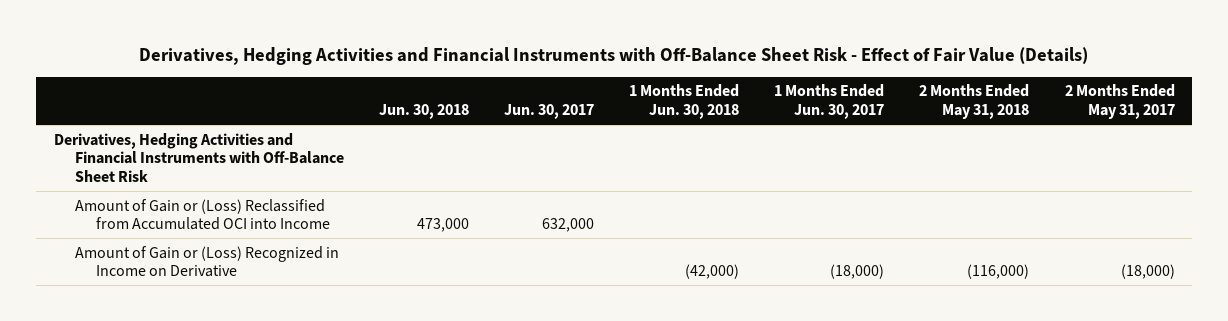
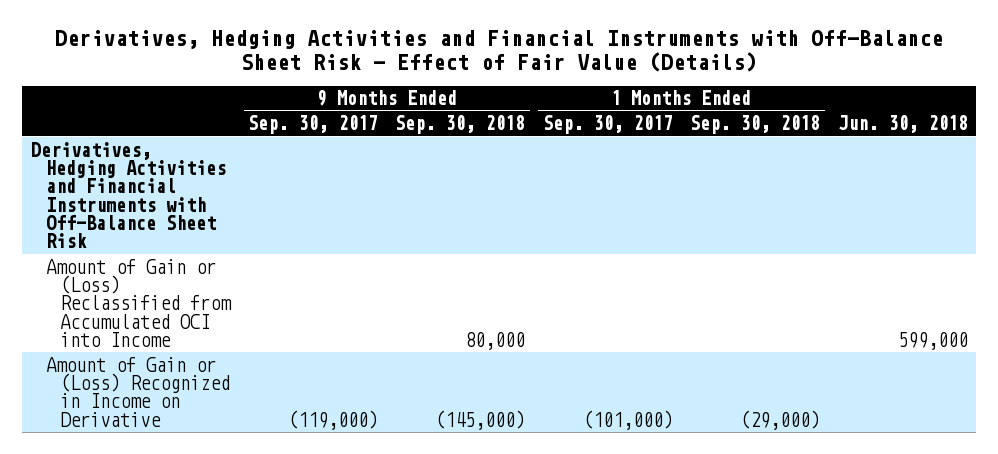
- | Jun. 30, 2018 | Jun. 30, 2017 | 1 Months Ended Jun. 30, 2018 | 1 Months Ended Jun. 30, 2017 | 2 Months Ended May 31, 2018 | 2 Months Ended May 31, 2017
+ | 9 Months Ended Sep. 30, 2017 | 9 Months Ended Sep. 30, 2018 | 1 Months Ended Sep. 30, 2017 | 1 Months Ended Sep. 30, 2018 | Jun. 30, 2018
- Amount of Gain or (Loss) Reclassified from Accumulated OCI into Income | 473,000 | 632,000 | | | |
+ Amount of Gain or (Loss) Reclassified from Accumulated OCI into Income | | 80,000 | | | 599,000

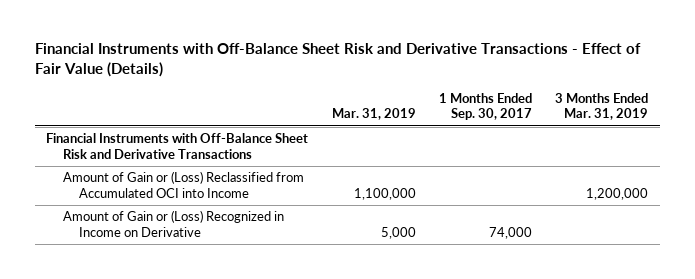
- Derivatives, Hedging Activities and Financial Instruments with Off-Balance Sheet Risk - Effect of Fair Value (Details)
+ Financial Instruments with Off-Balance Sheet Risk and Derivative Transactions - Effect of Fair Value (Details)
- | 9 Months Ended Sep. 30, 2017 | 9 Months Ended Sep. 30, 2018 | 1 Months Ended Sep. 30, 2017 | 1 Months Ended Sep. 30, 2018 | Jun. 30, 2018
+ | Mar. 31, 2019 | 1 Months Ended Sep. 30, 2017 | 3 Months Ended Mar. 31, 2019
- Derivatives, Hedging Activities and Financial Instruments with Off-Balance Sheet Risk
+ Financial Instruments with Off-Balance Sheet Risk and Derivative Transactions
- Amount of Gain or (Loss) Recognized in Income on Derivative | (119,000) | (145,000) | (101,000) | (29,000) |
+ Amount of Gain or (Loss) Recognized in Income on Derivative | 5,000 | 74,000 |

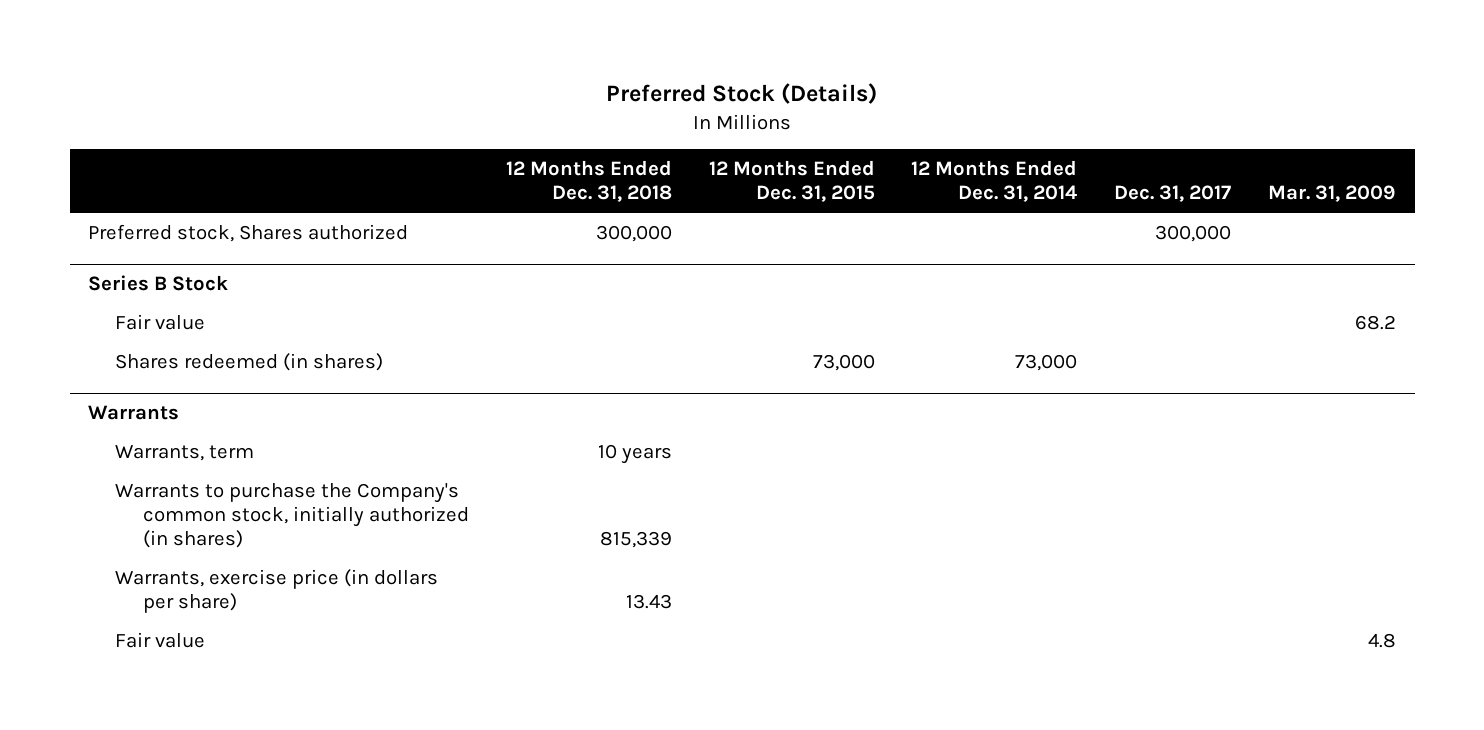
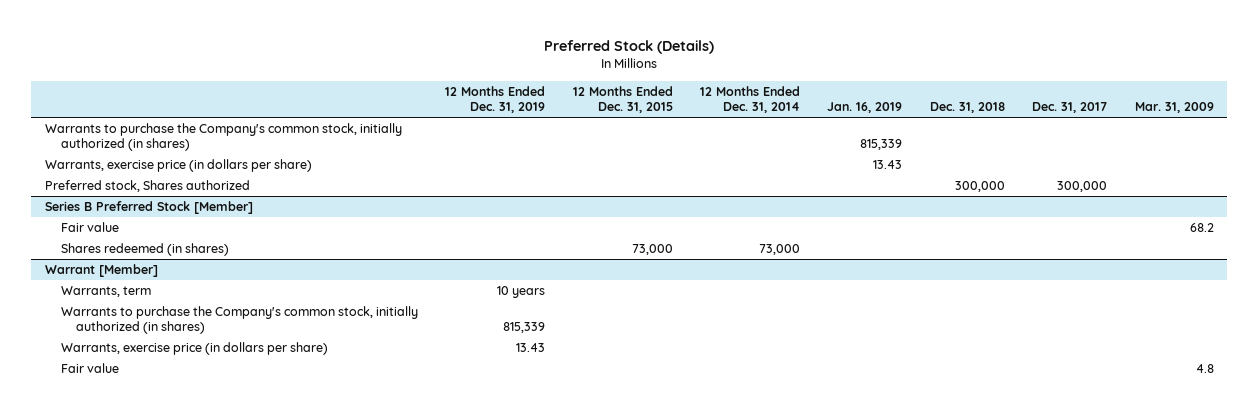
- | 12 Months Ended Dec. 31, 2018 | 12 Months Ended Dec. 31, 2015 | 12 Months Ended Dec. 31, 2014 | Dec. 31, 2017 | Mar. 31, 2009
+ | 12 Months Ended Dec. 31, 2019 | 12 Months Ended Dec. 31, 2015 | 12 Months Ended Dec. 31, 2014 | Jan. 16, 2019 | Dec. 31, 2018 | Dec. 31, 2017 | Mar. 31, 2009
+ Warrants to purchase the Company's common stock, initially authorized (in shares) | | | | 815,339 | | |
+ Warrants, exercise price (in dollars per share) | | | | 13.43 | | |
- Series B Stock
+ Series B Preferred Stock [Member]
- Warrants
+ Warrant [Member]

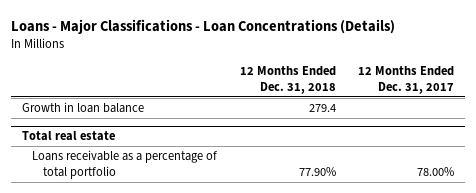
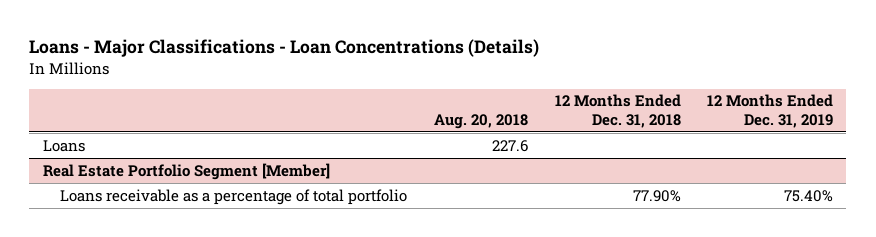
- | 12 Months Ended Dec. 31, 2018 | 12 Months Ended Dec. 31, 2017
+ | Aug. 20, 2018 | 12 Months Ended Dec. 31, 2018 | 12 Months Ended Dec. 31, 2019
- Growth in loan balance | 279.4 |
- Total real estate
+ Loans | 227.6 | |
+ Real Estate Portfolio Segment [Member]

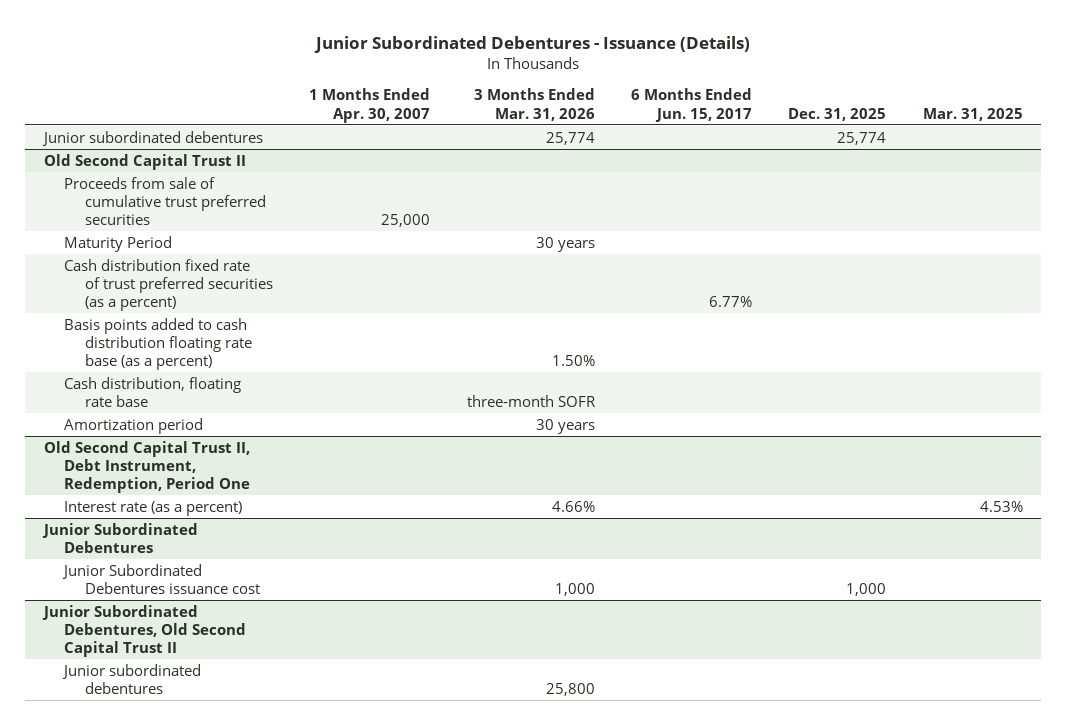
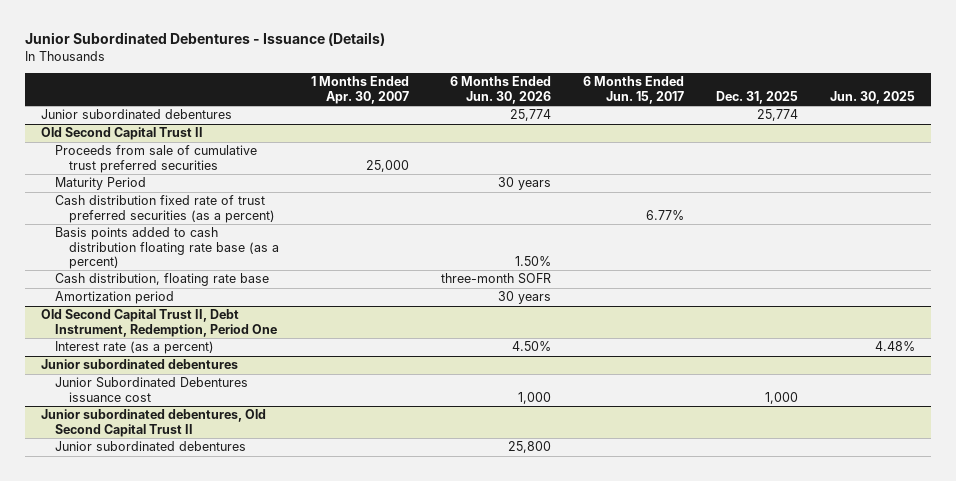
- | 1 Months Ended Apr. 30, 2007 | 3 Months Ended Mar. 31, 2026 | 6 Months Ended Jun. 15, 2017 | Dec. 31, 2025 | Mar. 31, 2025
+ | 1 Months Ended Apr. 30, 2007 | 6 Months Ended Jun. 30, 2026 | 6 Months Ended Jun. 15, 2017 | Dec. 31, 2025 | Jun. 30, 2025
- Junior Subordinated Debentures
+ Junior subordinated debentures
- Junior Subordinated Debentures, Old Second Capital Trust II
+ Junior subordinated debentures, Old Second Capital Trust II

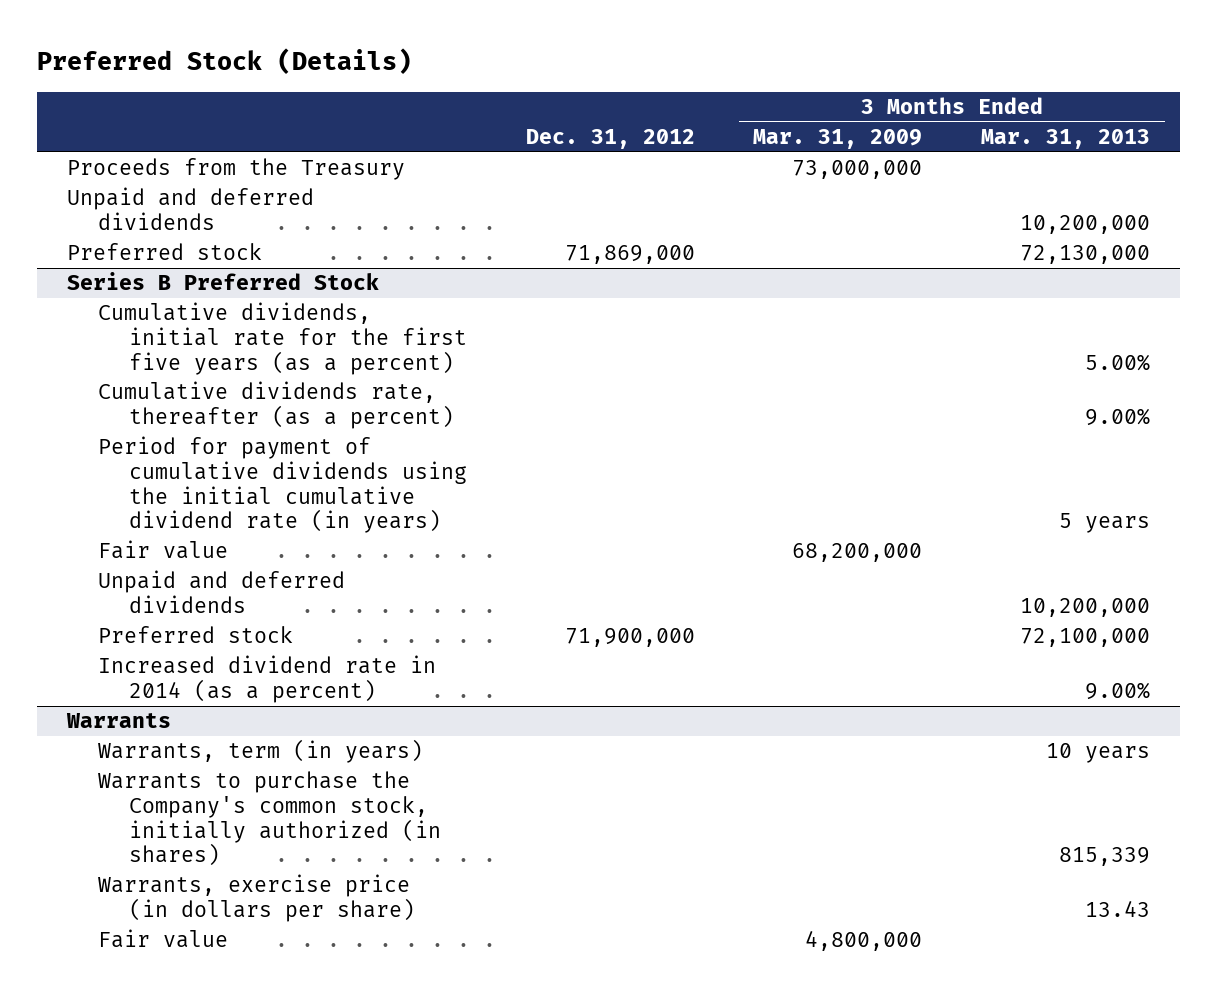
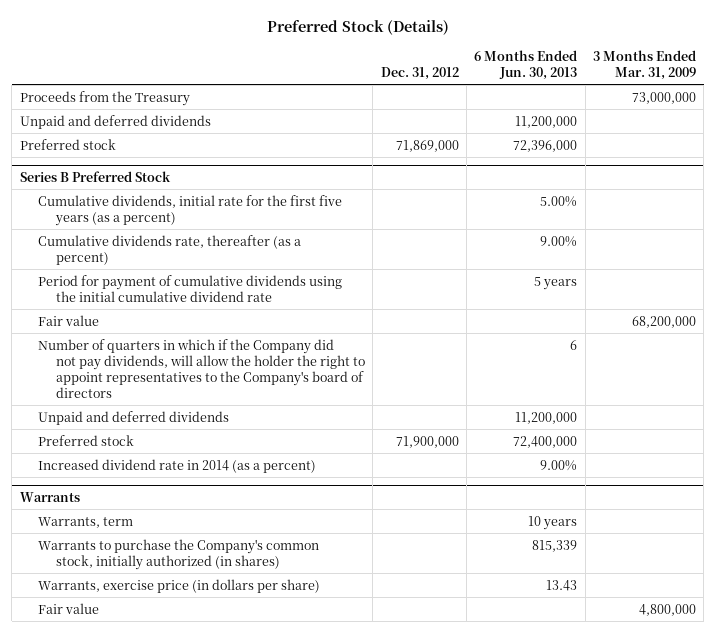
- | Dec. 31, 2012 | 3 Months Ended Mar. 31, 2009 | 3 Months Ended Mar. 31, 2013
+ | Dec. 31, 2012 | 6 Months Ended Jun. 30, 2013 | 3 Months Ended Mar. 31, 2009
@ Series B Preferred Stock
- Period for payment of cumulative dividends using the initial cumulative dividend rate (in years) | | | 5 years
+ Period for payment of cumulative dividends using the initial cumulative dividend rate | | 5 years |
+ Number of quarters in which if the Company did not pay dividends, will allow the holder the right to appoint representatives to the Company's board of directors | | 6 |
@ Warrants
- Warrants, term (in years) | | | 10 years
+ Warrants, term | | 10 years |

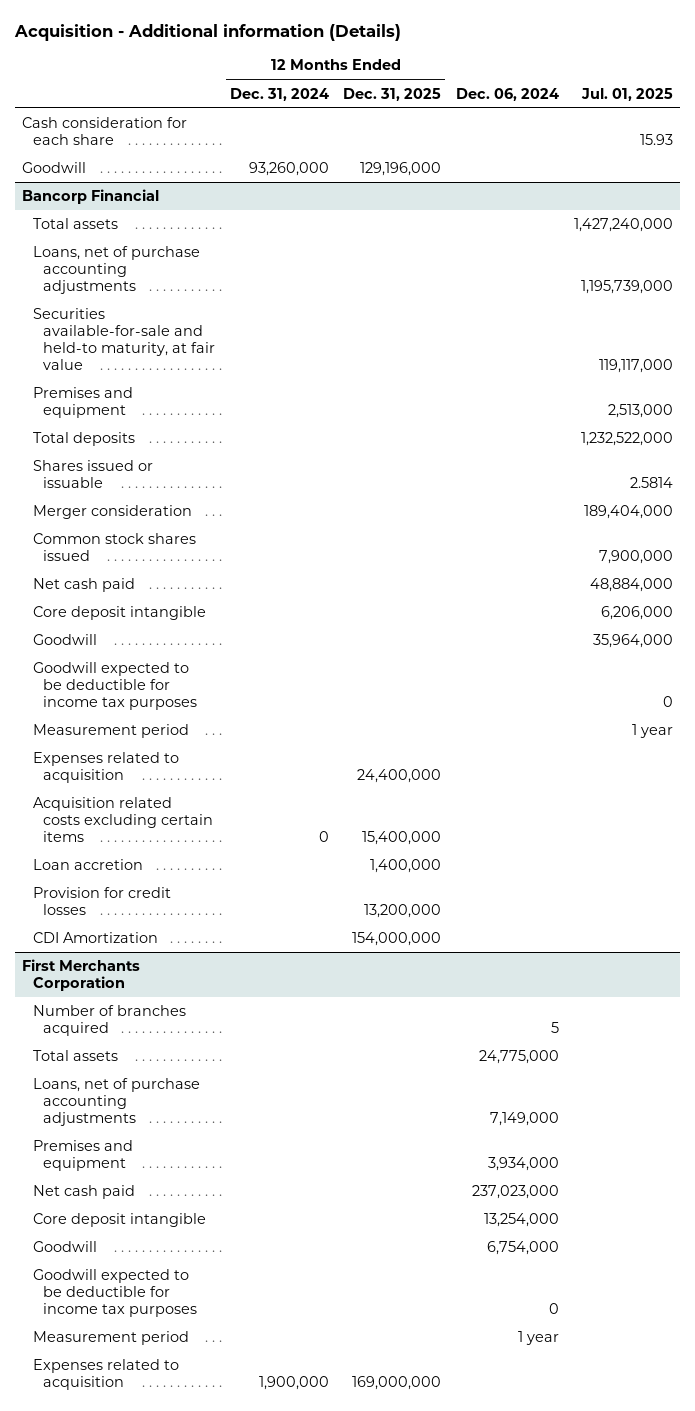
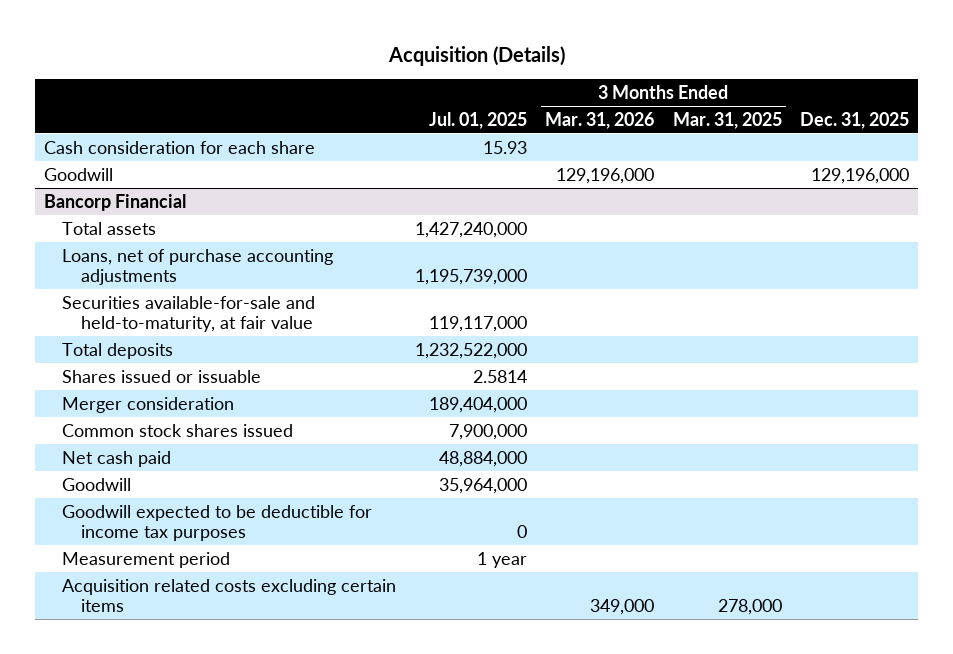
- Acquisition - Additional information (Details)
+ Acquisition (Details)
- | 12 Months Ended Dec. 31, 2024 | 12 Months Ended Dec. 31, 2025 | Dec. 06, 2024 | Jul. 01, 2025
+ | Jul. 01, 2025 | 3 Months Ended Mar. 31, 2026 | 3 Months Ended Mar. 31, 2025 | Dec. 31, 2025
@ Bancorp Financial
- Securities available-for-sale and held-to maturity, at fair value | | | | 119,117,000
- Premises and equipment | | | | 2,513,000
+ Securities available-for-sale and held-to-maturity, at fair value | 119,117,000 | | |
- Core deposit intangible | | | | 6,206,000
- Expenses related to acquisition | | 24,400,000 | |
- Loan accretion | | 1,400,000 | |
- Provision for credit losses | | 13,200,000 | |
- CDI Amortization | | 154,000,000 | |
- First Merchants Corporation
- Number of branches acquired | | | 5 |
- Total assets | | | 24,775,000 |
- Loans, net of purchase accounting adjustments | | | 7,149,000 |
- Premises and equipment | | | 3,934,000 |
- Net cash paid | | | 237,023,000 |
- Core deposit intangible | | | 13,254,000 |
- Goodwill | | | 6,754,000 |
- Goodwill expected to be deductible for income tax purposes | | | 0 |
- Measurement period | | | 1 year |
- Expenses related to acquisition | 1,900,000 | 169,000,000 | |

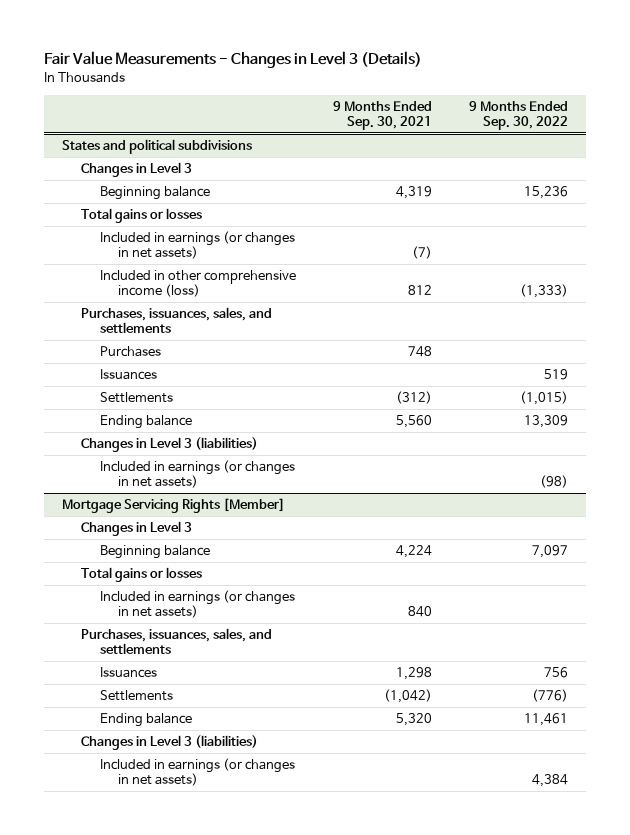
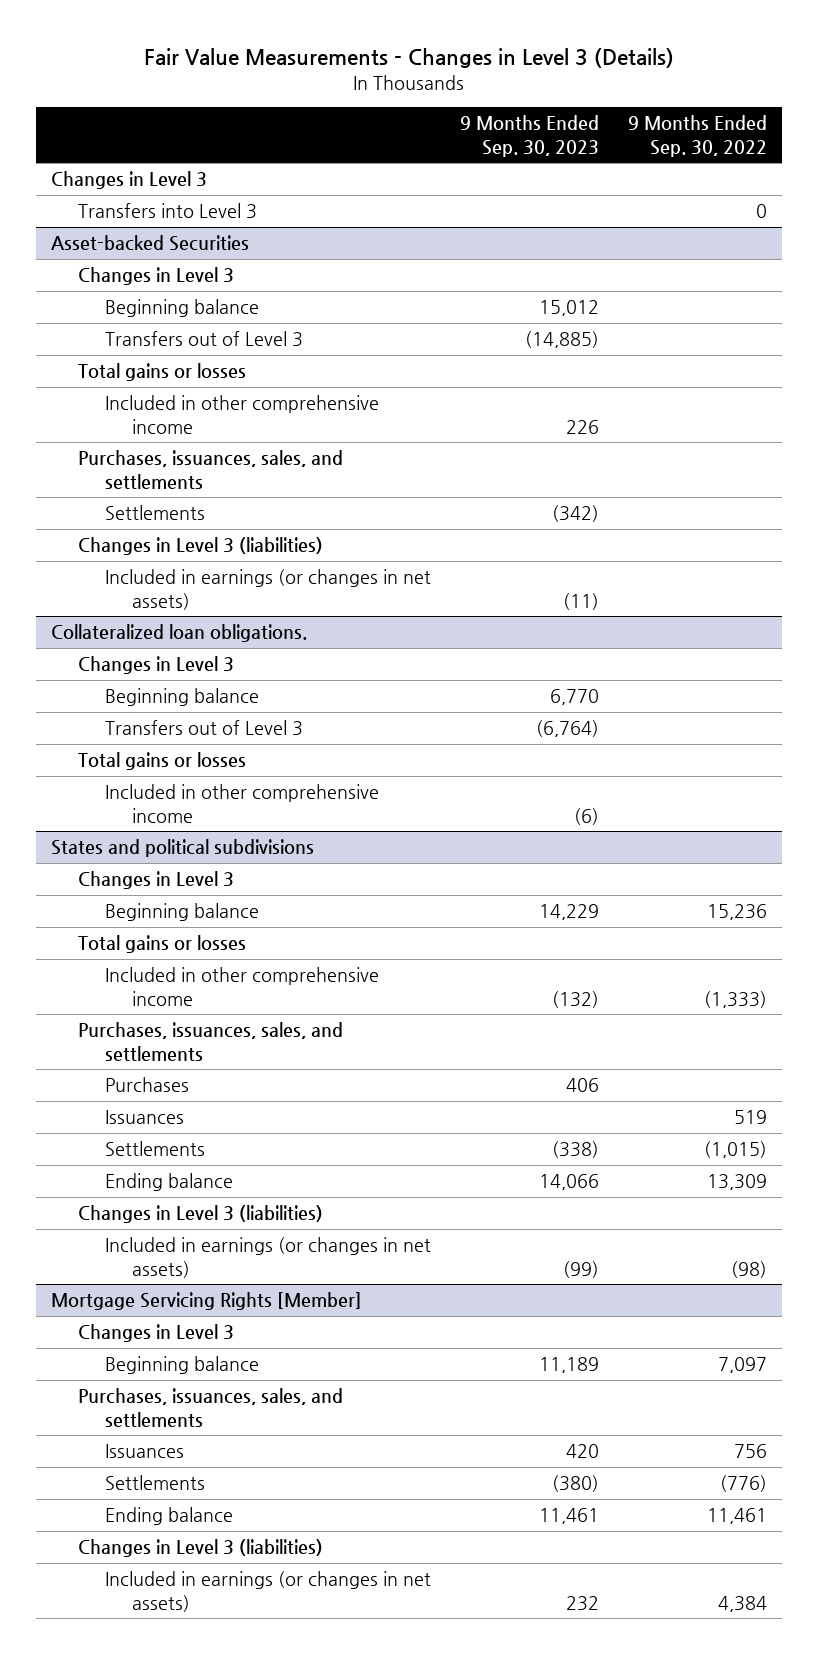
- | 9 Months Ended Sep. 30, 2021 | 9 Months Ended Sep. 30, 2022
+ | 9 Months Ended Sep. 30, 2023 | 9 Months Ended Sep. 30, 2022
+ Changes in Level 3
+ Transfers into Level 3 | | 0
+ Asset-backed Securities
+ Changes in Level 3
+ Beginning balance | 15,012 |
+ Transfers out of Level 3 | (14,885) |
+ Total gains or losses
+ Included in other comprehensive income | 226 |
+ Purchases, issuances, sales, and settlements
+ Settlements | (342) |
+ Changes in Level 3 (liabilities)
+ Included in earnings (or changes in net assets) | (11) |
+ Collateralized loan obligations.
+ Changes in Level 3
+ Beginning balance | 6,770 |
+ Transfers out of Level 3 | (6,764) |
+ Total gains or losses
+ Included in other comprehensive income | (6) |
@ States and political subdivisions
- Included in earnings (or changes in net assets) | (7) |
- Included in other comprehensive income (loss) | 812 | (1,333)
+ Included in other comprehensive income | (132) | (1,333)
@ Mortgage Servicing Rights [Member]
- Total gains or losses
- Included in earnings (or changes in net assets) | 840 |

